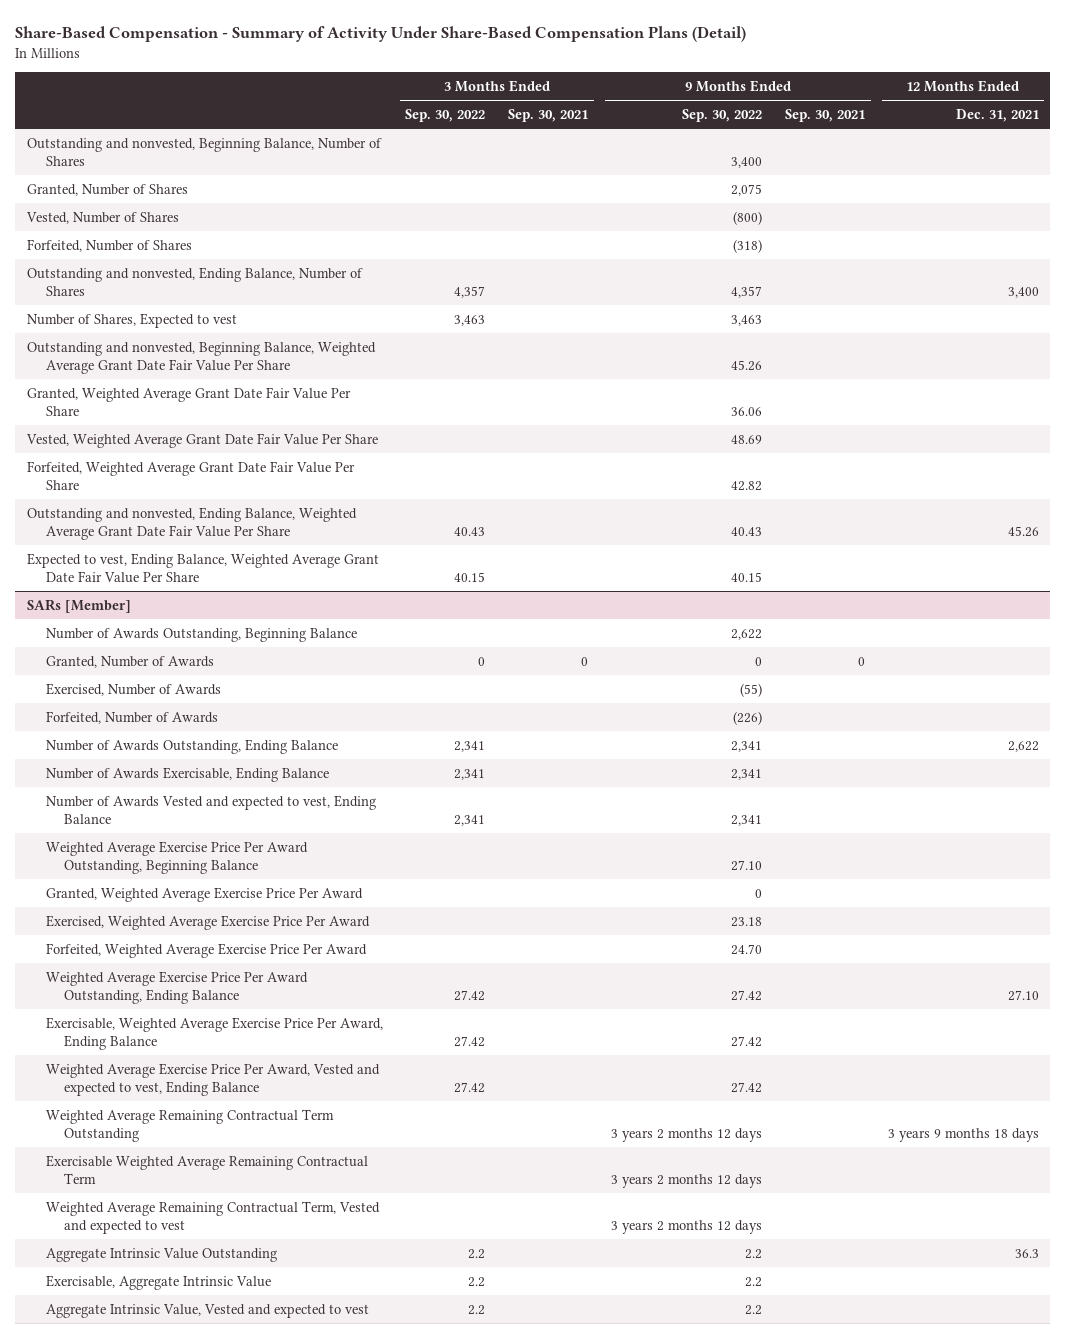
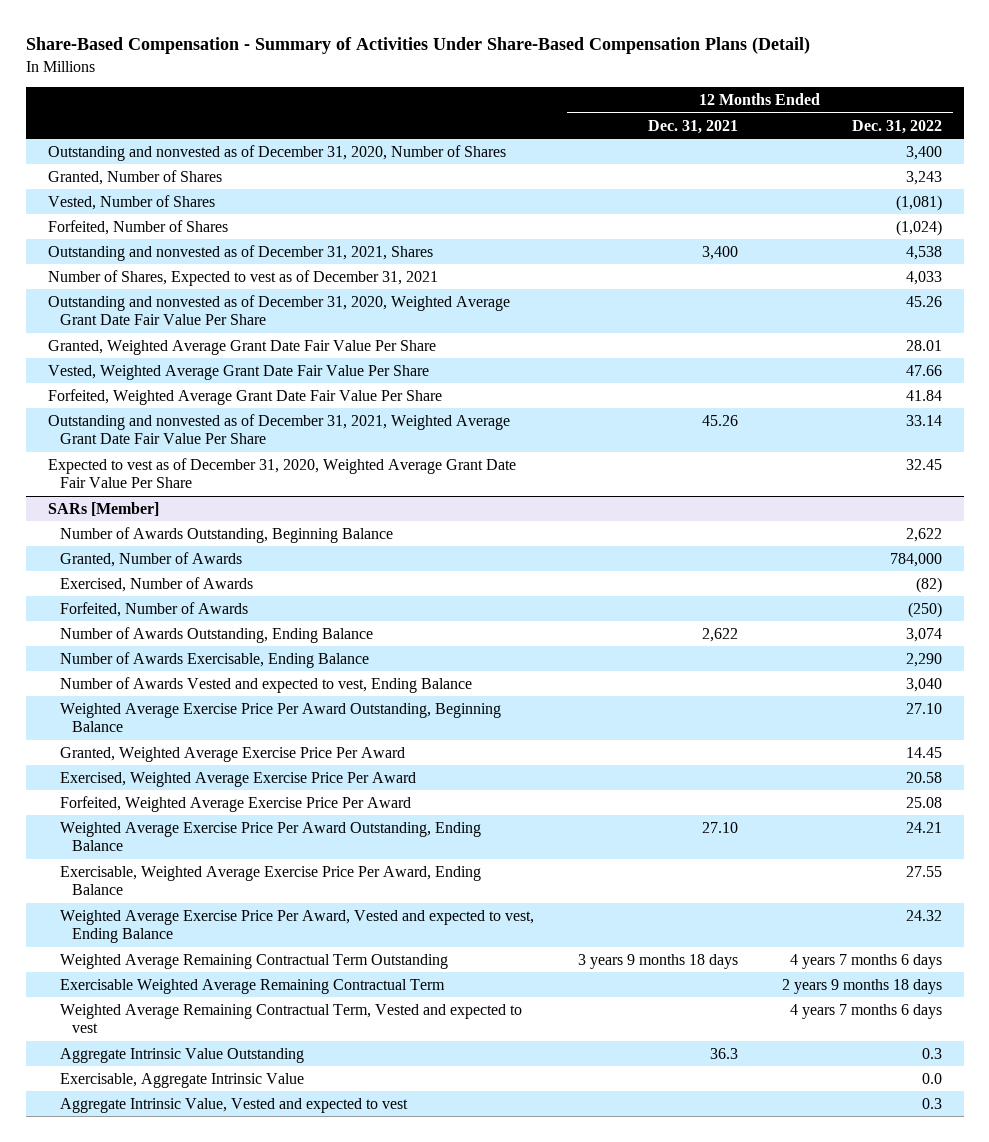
- Share-Based Compensation - Summary of Activity Under Share-Based Compensation Plans (Detail)
+ Share-Based Compensation - Summary of Activities Under Share-Based Compensation Plans (Detail)
- | 3 Months Ended Sep. 30, 2022 | 3 Months Ended Sep. 30, 2021 | 9 Months Ended Sep. 30, 2022 | 9 Months Ended Sep. 30, 2021 | 12 Months Ended Dec. 31, 2021
+ | 12 Months Ended Dec. 31, 2021 | 12 Months Ended Dec. 31, 2022
- Outstanding and nonvested, Beginning Balance, Number of Shares | | | 3,400 | |
+ Outstanding and nonvested as of December 31, 2020, Number of Shares | | 3,400
- Outstanding and nonvested, Ending Balance, Number of Shares | 4,357 | | 4,357 | | 3,400
- Number of Shares, Expected to vest | 3,463 | | 3,463 | |
- Outstanding and nonvested, Beginning Balance, Weighted Average Grant Date Fair Value Per Share | | | 45.26 | |
+ Outstanding and nonvested as of December 31, 2021, Shares | 3,400 | 4,538
+ Number of Shares, Expected to vest as of December 31, 2021 | | 4,033
+ Outstanding and nonvested as of December 31, 2020, Weighted Average Grant Date Fair Value Per Share | | 45.26
- Outstanding and nonvested, Ending Balance, Weighted Average Grant Date Fair Value Per Share | 40.43 | | 40.43 | | 45.26
- Expected to vest, Ending Balance, Weighted Average Grant Date Fair Value Per Share | 40.15 | | 40.15 | |
+ Outstanding and nonvested as of December 31, 2021, Weighted Average Grant Date Fair Value Per Share | 45.26 | 33.14
+ Expected to vest as of December 31, 2020, Weighted Average Grant Date Fair Value Per Share | | 32.45

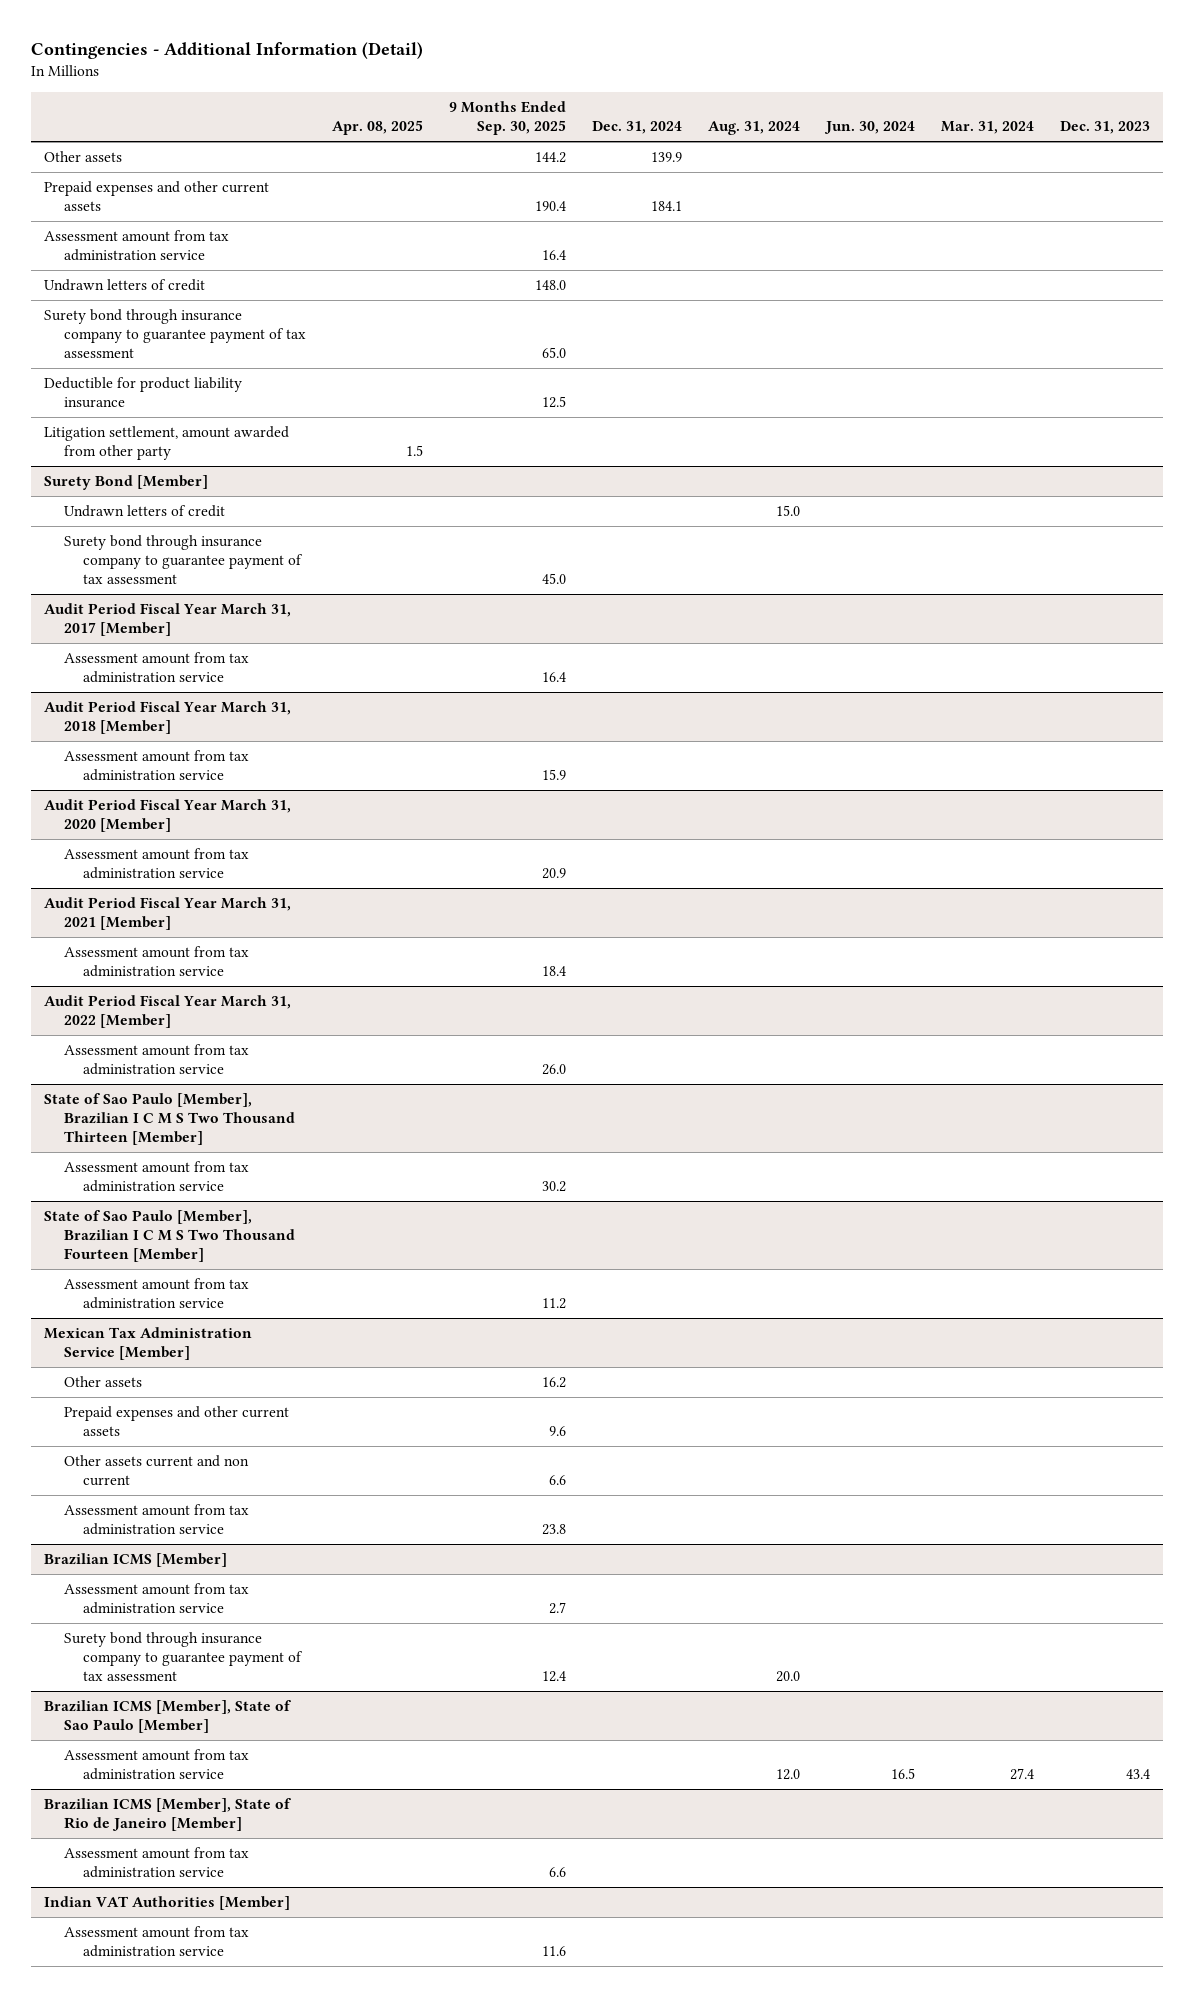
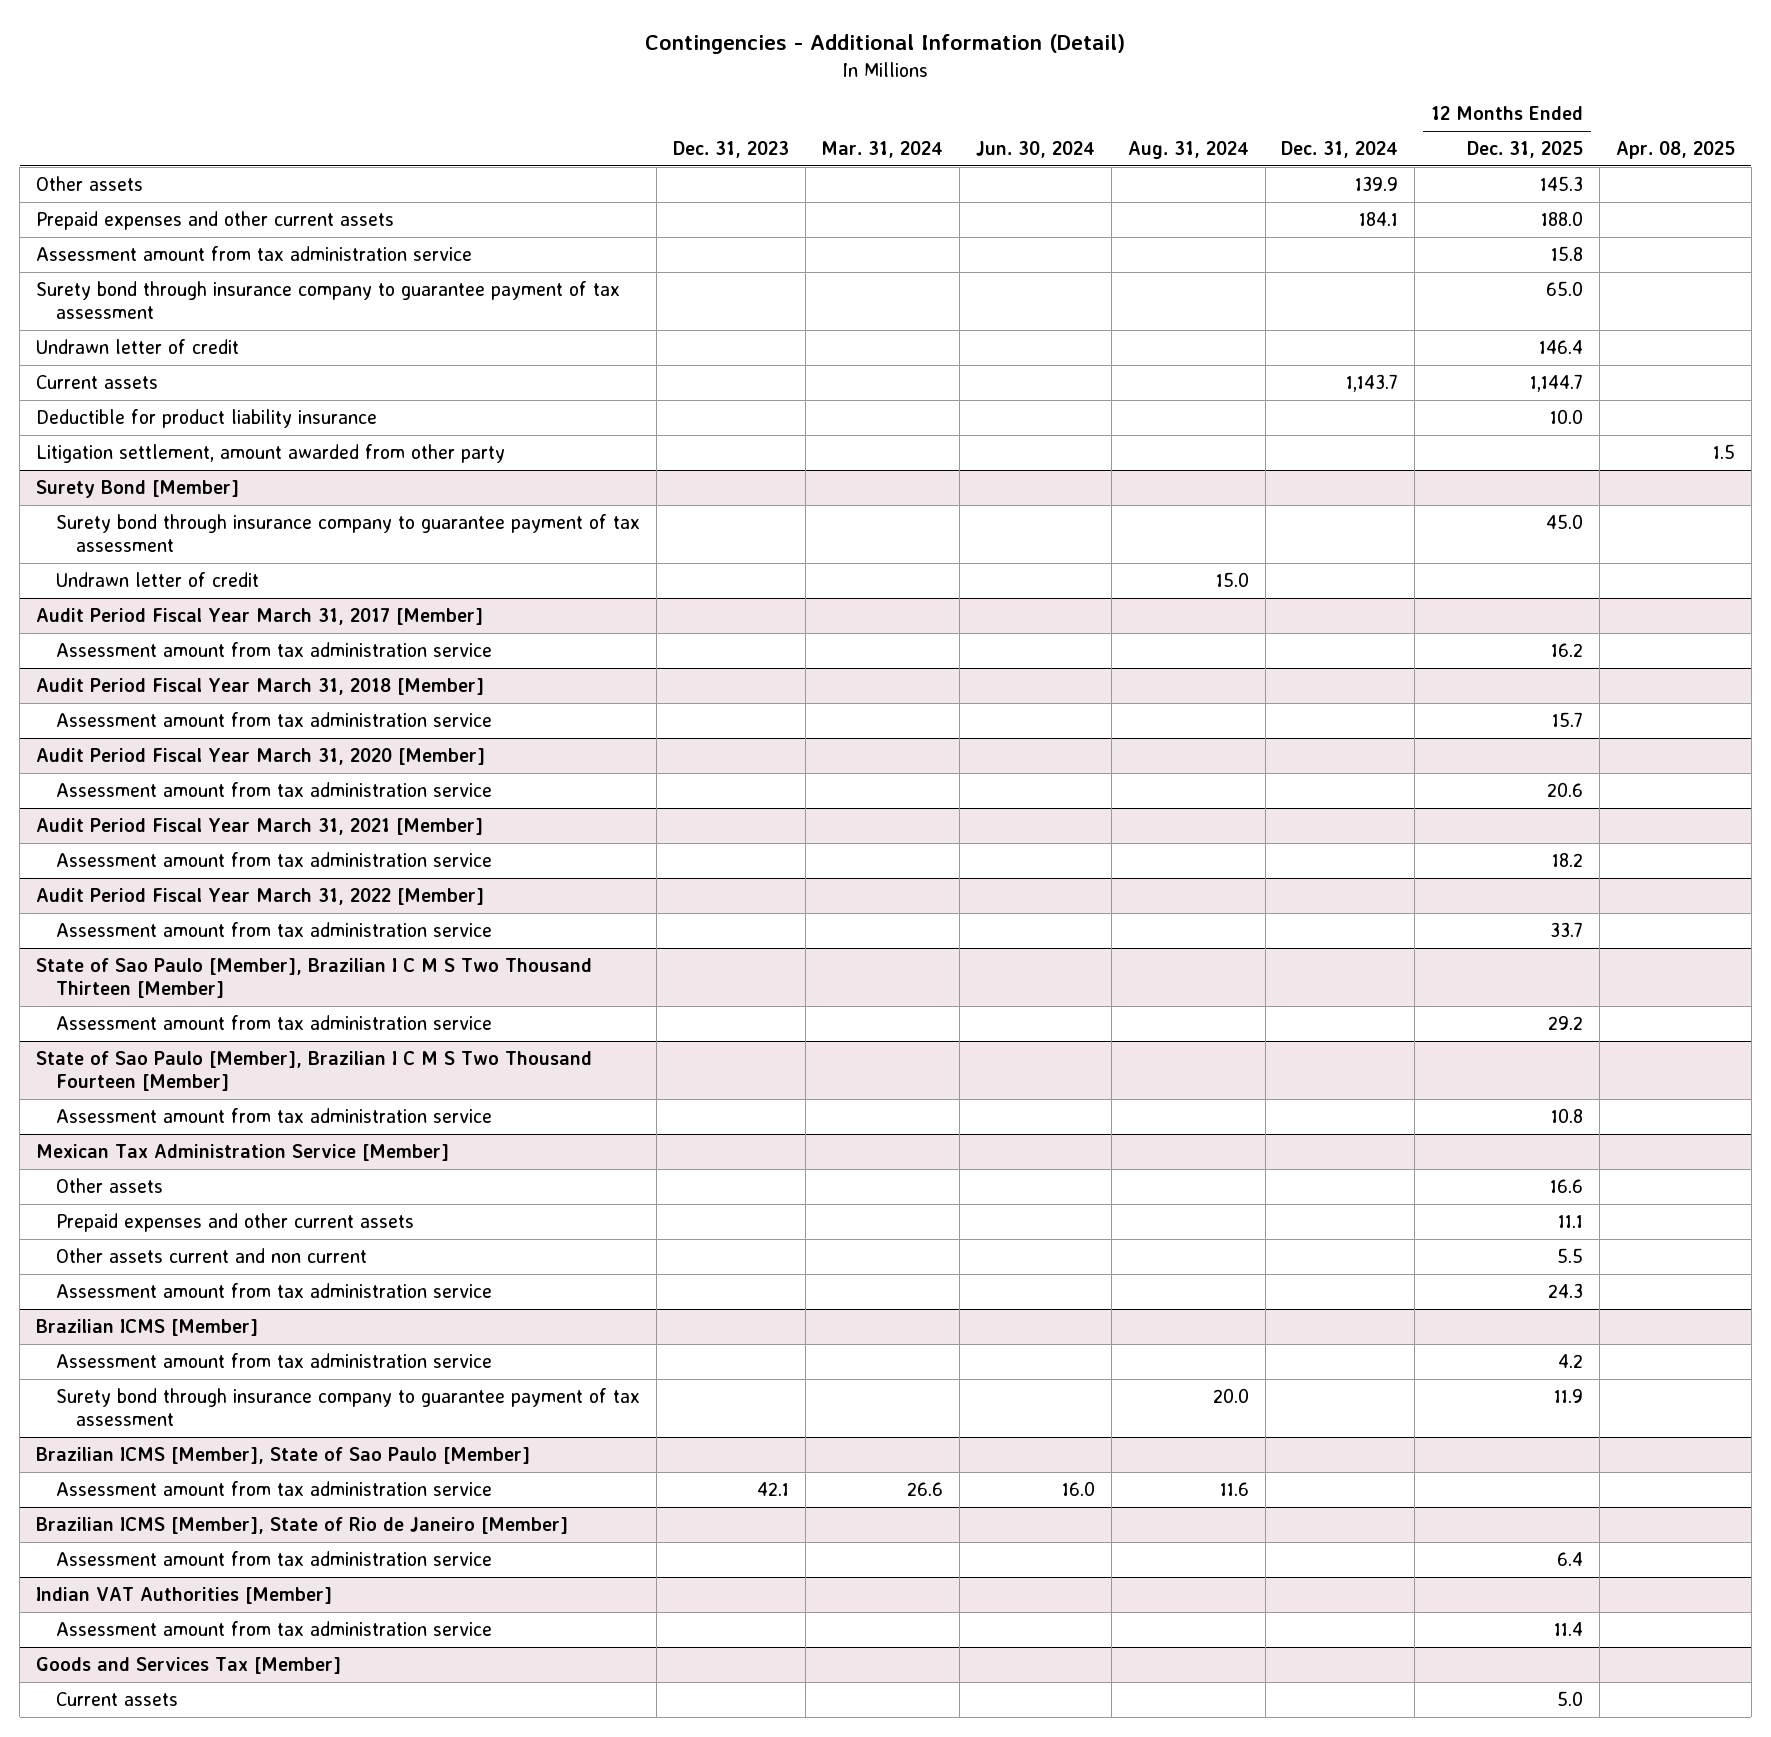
- | Apr. 08, 2025 | 9 Months Ended Sep. 30, 2025 | Dec. 31, 2024 | Aug. 31, 2024 | Jun. 30, 2024 | Mar. 31, 2024 | Dec. 31, 2023
+ | Dec. 31, 2023 | Mar. 31, 2024 | Jun. 30, 2024 | Aug. 31, 2024 | Dec. 31, 2024 | 12 Months Ended Dec. 31, 2025 | Apr. 08, 2025
- Undrawn letters of credit | | 148.0 | | | | |
+ Undrawn letter of credit | | | | | | 146.4 |
+ Current assets | | | | | 1,143.7 | 1,144.7 |
@ Surety Bond [Member]
- Undrawn letters of credit | | | | 15.0 | | |
+ Undrawn letter of credit | | | | 15.0 | | |
@ Brazilian ICMS [Member], State of Sao Paulo [Member]
- Assessment amount from tax administration service | | | | 12.0 | 16.5 | 27.4 | 43.4
+ Assessment amount from tax administration service | 42.1 | 26.6 | 16.0 | 11.6 | | |
+ Goods and Services Tax [Member]
+ Current assets | | | | | | 5.0 |

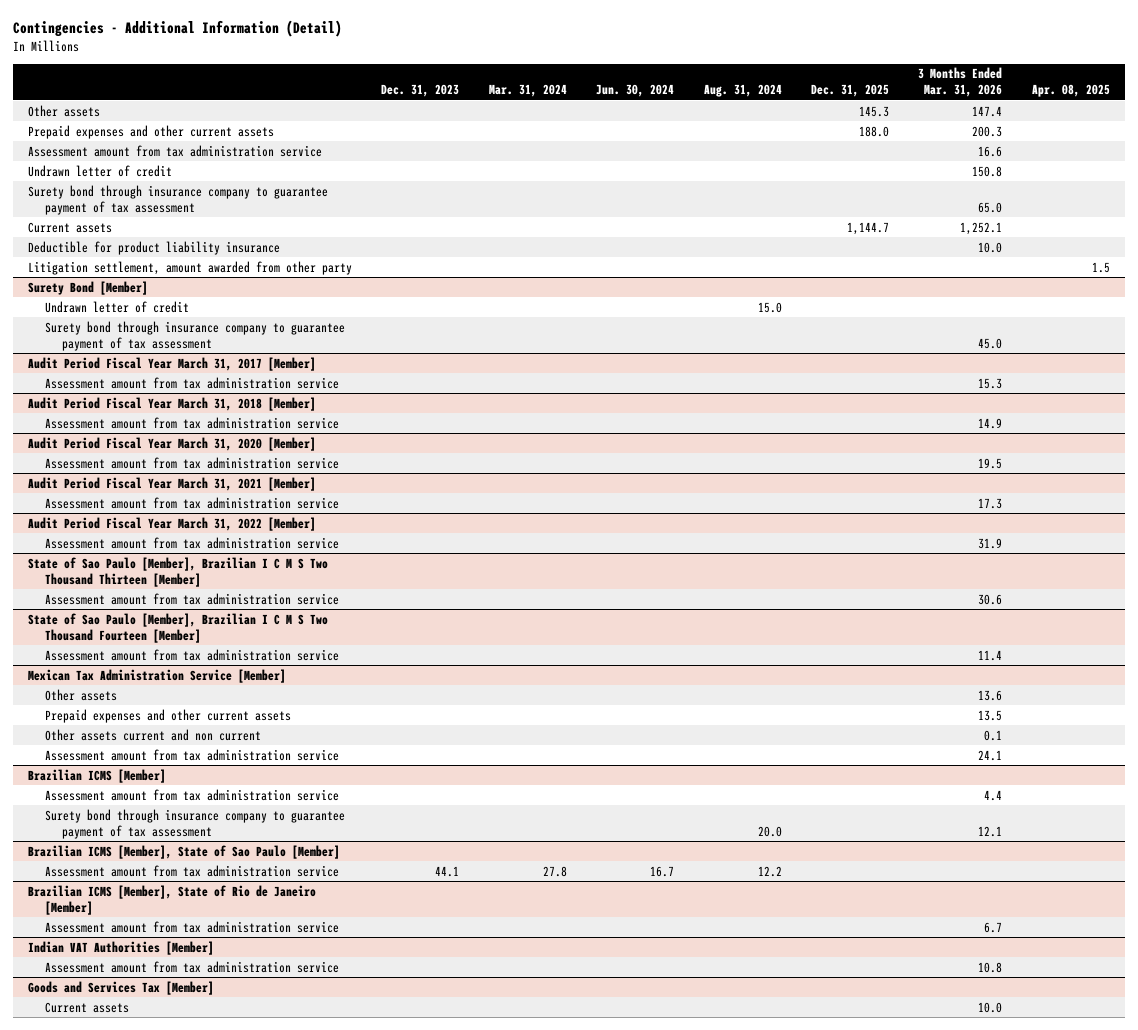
- | Dec. 31, 2023 | Mar. 31, 2024 | Jun. 30, 2024 | Aug. 31, 2024 | Dec. 31, 2024 | 12 Months Ended Dec. 31, 2025 | Apr. 08, 2025
+ | Dec. 31, 2023 | Mar. 31, 2024 | Jun. 30, 2024 | Aug. 31, 2024 | Dec. 31, 2025 | 3 Months Ended Mar. 31, 2026 | Apr. 08, 2025
moved down: Surety bond through insurance company to guarantee payment of tax assessment | | | | | | 65.0 |
@ Surety Bond [Member]
moved down: Surety bond through insurance company to guarantee payment of tax assessment | | | | | | 45.0 |
@ Brazilian ICMS [Member], State of Sao Paulo [Member]
- Assessment amount from tax administration service | 42.1 | 26.6 | 16.0 | 11.6 | | |
+ Assessment amount from tax administration service | 44.1 | 27.8 | 16.7 | 12.2 | | |

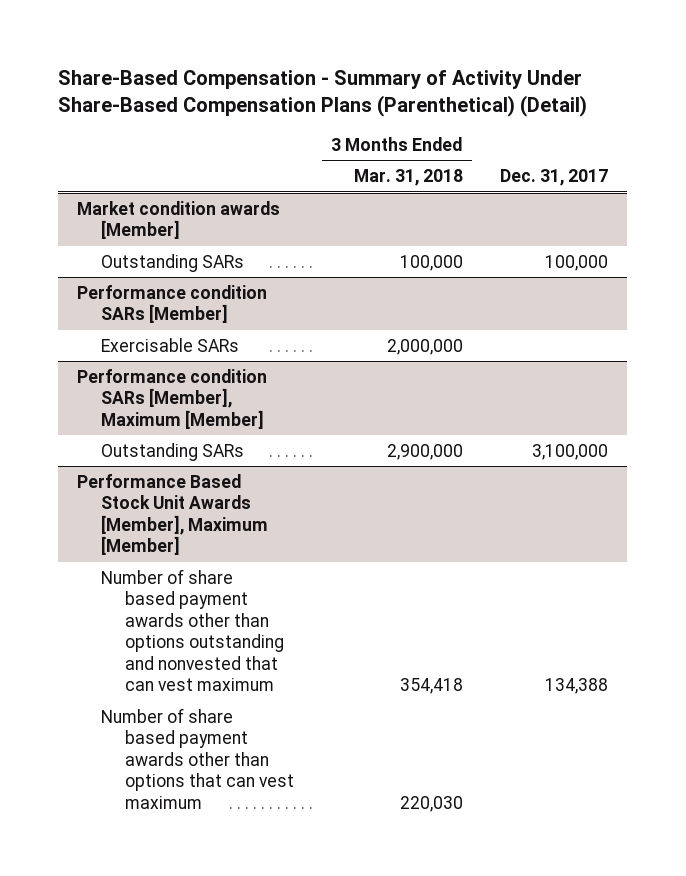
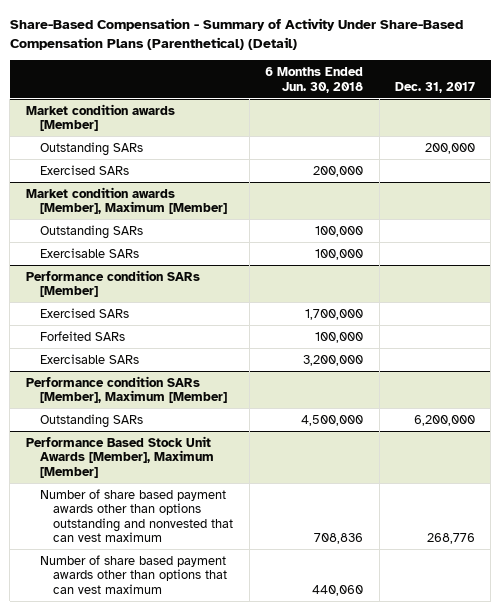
- | 3 Months Ended Mar. 31, 2018 | Dec. 31, 2017
+ | 6 Months Ended Jun. 30, 2018 | Dec. 31, 2017
@ Market condition awards [Member]
- Outstanding SARs | 100,000 | 100,000
+ Outstanding SARs | | 200,000
+ Exercised SARs | 200,000 |
+ Market condition awards [Member], Maximum [Member]
+ Outstanding SARs | 100,000 |
+ Exercisable SARs | 100,000 |
@ Performance condition SARs [Member]
+ Exercised SARs | 1,700,000 |
+ Forfeited SARs | 100,000 |
@ Performance condition SARs [Member], Maximum [Member]
- Outstanding SARs | 2,900,000 | 3,100,000
+ Outstanding SARs | 4,500,000 | 6,200,000
@ Performance Based Stock Unit Awards [Member], Maximum [Member]
- Number of share based payment awards other than options outstanding and nonvested that can vest maximum | 354,418 | 134,388
+ Number of share based payment awards other than options outstanding and nonvested that can vest maximum | 708,836 | 268,776

